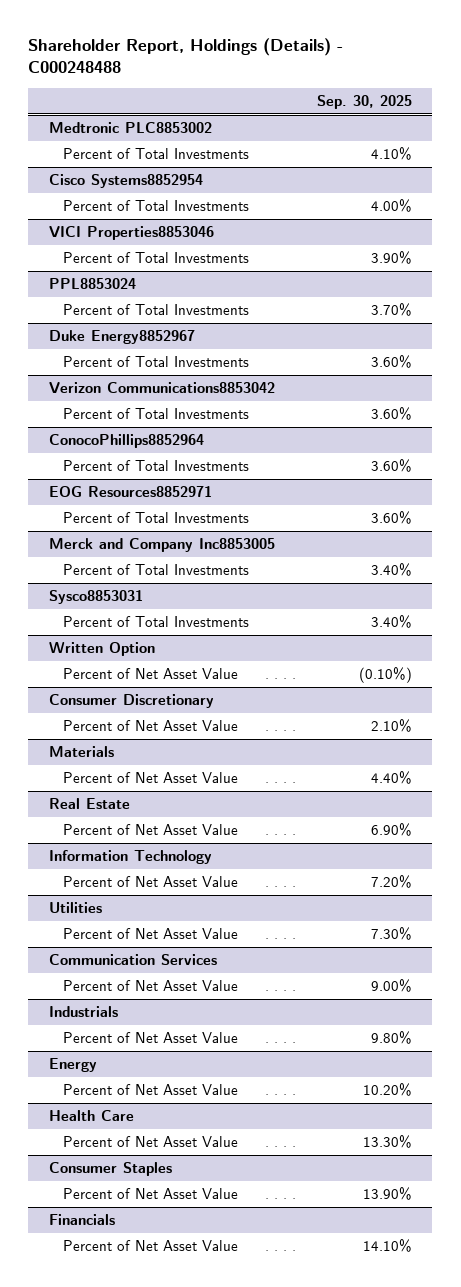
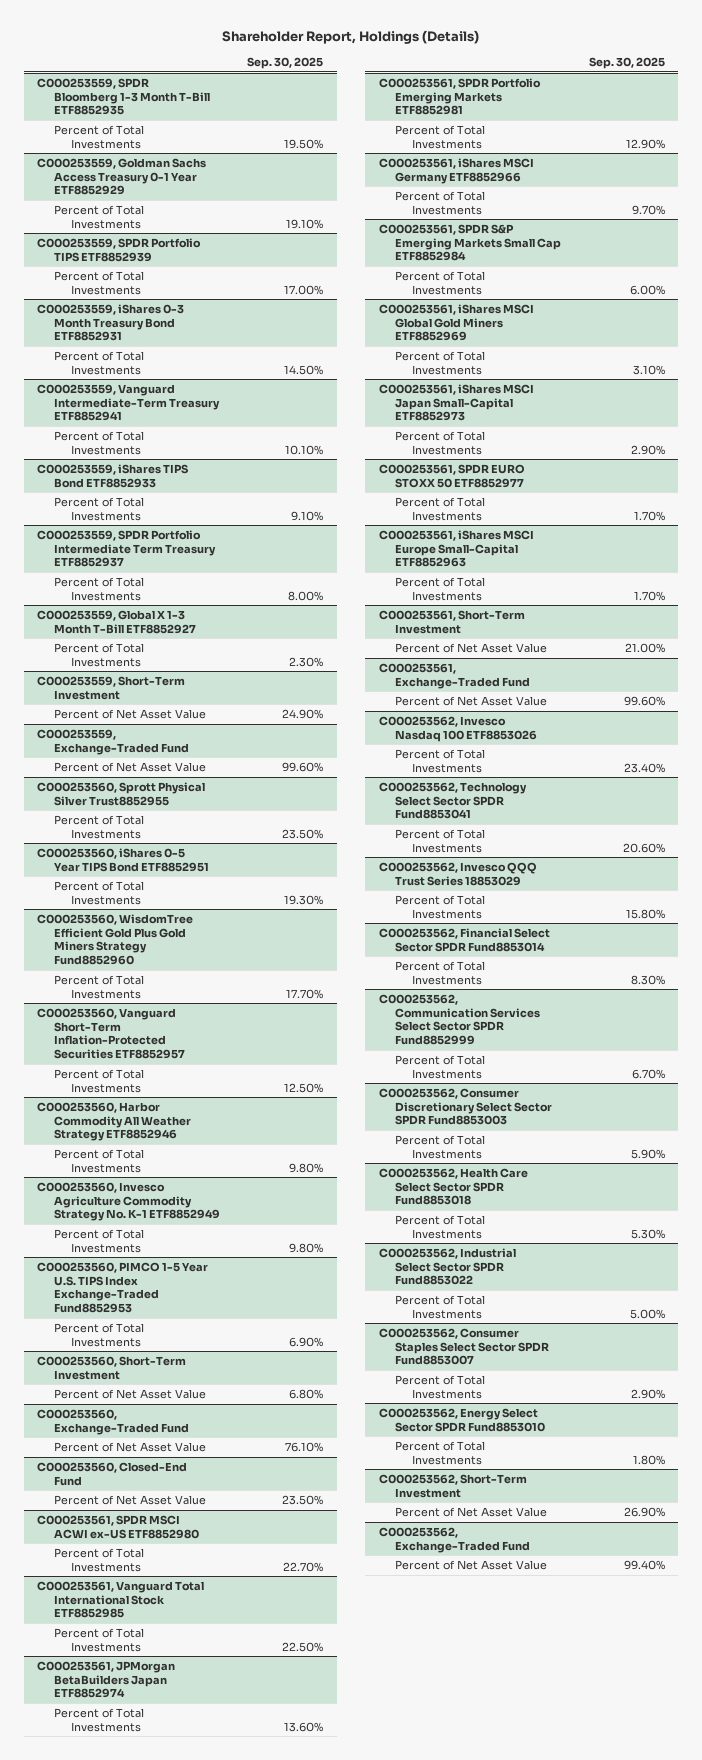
- Shareholder Report, Holdings (Details) - C000248488
+ Shareholder Report, Holdings (Details)
- Medtronic PLC8853002
- Percent of Total Investments | 4.10%
- Cisco Systems8852954
- Percent of Total Investments | 4.00%
- VICI Properties8853046
- Percent of Total Investments | 3.90%
- PPL8853024
- Percent of Total Investments | 3.70%
- Duke Energy8852967
- Percent of Total Investments | 3.60%
- Verizon Communications8853042
- Percent of Total Investments | 3.60%
- ConocoPhillips8852964
- Percent of Total Investments | 3.60%
- EOG Resources8852971
- Percent of Total Investments | 3.60%
- Merck and Company Inc8853005
- Percent of Total Investments | 3.40%
- Sysco8853031
- Percent of Total Investments | 3.40%
- Written Option
- Percent of Net Asset Value | (0.10%)
- Consumer Discretionary
- Percent of Net Asset Value | 2.10%
- Materials
- Percent of Net Asset Value | 4.40%
- Real Estate
- Percent of Net Asset Value | 6.90%
- Information Technology
- Percent of Net Asset Value | 7.20%
- Utilities
- Percent of Net Asset Value | 7.30%
- Communication Services
- Percent of Net Asset Value | 9.00%
- Industrials
- Percent of Net Asset Value | 9.80%
- Energy
- Percent of Net Asset Value | 10.20%
- Health Care
- Percent of Net Asset Value | 13.30%
- Consumer Staples
- Percent of Net Asset Value | 13.90%
- Financials
- Percent of Net Asset Value | 14.10%
+ C000253559, SPDR Bloomberg 1-3 Month T-Bill ETF8852935
+ Percent of Total Investments | 19.50%
+ C000253559, Goldman Sachs Access Treasury 0-1 Year ETF8852929
+ Percent of Total Investments | 19.10%
+ C000253559, SPDR Portfolio TIPS ETF8852939
+ Percent of Total Investments | 17.00%
+ C000253559, iShares 0-3 Month Treasury Bond ETF8852931
+ Percent of Total Investments | 14.50%
+ C000253559, Vanguard Intermediate-Term Treasury ETF8852941
+ Percent of Total Investments | 10.10%
+ C000253559, iShares TIPS Bond ETF8852933
+ Percent of Total Investments | 9.10%
+ C000253559, SPDR Portfolio Intermediate Term Treasury ETF8852937
+ Percent of Total Investments | 8.00%
+ C000253559, Global X 1-3 Month T-Bill ETF8852927
+ Percent of Total Investments | 2.30%
+ C000253559, Short-Term Investment
+ Percent of Net Asset Value | 24.90%
+ C000253559, Exchange-Traded Fund
+ Percent of Net Asset Value | 99.60%
+ C000253560, Sprott Physical Silver Trust8852955
+ Percent of Total Investments | 23.50%
+ C000253560, iShares 0-5 Year TIPS Bond ETF8852951
+ Percent of Total Investments | 19.30%
+ C000253560, WisdomTree Efficient Gold Plus Gold Miners Strategy Fund8852960
+ Percent of Total Investments | 17.70%
+ C000253560, Vanguard Short-Term Inflation-Protected Securities ETF8852957
+ Percent of Total Investments | 12.50%
+ C000253560, Harbor Commodity All Weather Strategy ETF8852946
+ Percent of Total Investments | 9.80%
+ C000253560, Invesco Agriculture Commodity Strategy No. K-1 ETF8852949
+ Percent of Total Investments | 9.80%
+ C000253560, PIMCO 1-5 Year U.S. TIPS Index Exchange-Traded Fund8852953
+ Percent of Total Investments | 6.90%
+ C000253560, Short-Term Investment
+ Percent of Net Asset Value | 6.80%
+ C000253560, Exchange-Traded Fund
+ Percent of Net Asset Value | 76.10%
+ C000253560, Closed-End Fund
+ Percent of Net Asset Value | 23.50%
+ C000253561, SPDR MSCI ACWI ex-US ETF8852980
+ Percent of Total Investments | 22.70%
+ C000253561, Vanguard Total International Stock ETF8852985
+ Percent of Total Investments | 22.50%
+ C000253561, JPMorgan BetaBuilders Japan ETF8852974
+ Percent of Total Investments | 13.60%
+ C000253561, SPDR Portfolio Emerging Markets ETF8852981
+ Percent of Total Investments | 12.90%
+ C000253561, iShares MSCI Germany ETF8852966
+ Percent of Total Investments | 9.70%
+ C000253561, SPDR S&P Emerging Markets Small Cap ETF8852984
+ Percent of Total Investments | 6.00%
+ C000253561, iShares MSCI Global Gold Miners ETF8852969
+ Percent of Total Investments | 3.10%
+ C000253561, iShares MSCI Japan Small-Capital ETF8852973
+ Percent of Total Investments | 2.90%
+ C000253561, SPDR EURO STOXX 50 ETF8852977
+ Percent of Total Investments | 1.70%
+ C000253561, iShares MSCI Europe Small-Capital ETF8852963
+ Percent of Total Investments | 1.70%
+ C000253561, Short-Term Investment
+ Percent of Net Asset Value | 21.00%
+ C000253561, Exchange-Traded Fund
+ Percent of Net Asset Value | 99.60%
+ C000253562, Invesco Nasdaq 100 ETF8853026
+ Percent of Total Investments | 23.40%
+ C000253562, Technology Select Sector SPDR Fund8853041
+ Percent of Total Investments | 20.60%
+ C000253562, Invesco QQQ Trust Series 18853029
+ Percent of Total Investments | 15.80%
+ C000253562, Financial Select Sector SPDR Fund8853014
+ Percent of Total Investments | 8.30%
+ C000253562, Communication Services Select Sector SPDR Fund8852999
+ Percent of Total Investments | 6.70%
+ C000253562, Consumer Discretionary Select Sector SPDR Fund8853003
+ Percent of Total Investments | 5.90%
+ C000253562, Health Care Select Sector SPDR Fund8853018
+ Percent of Total Investments | 5.30%
+ C000253562, Industrial Select Sector SPDR Fund8853022
+ Percent of Total Investments | 5.00%
+ C000253562, Consumer Staples Select Sector SPDR Fund8853007
+ Percent of Total Investments | 2.90%
+ C000253562, Energy Select Sector SPDR Fund8853010
+ Percent of Total Investments | 1.80%
+ C000253562, Short-Term Investment
+ Percent of Net Asset Value | 26.90%
+ C000253562, Exchange-Traded Fund
+ Percent of Net Asset Value | 99.40%

